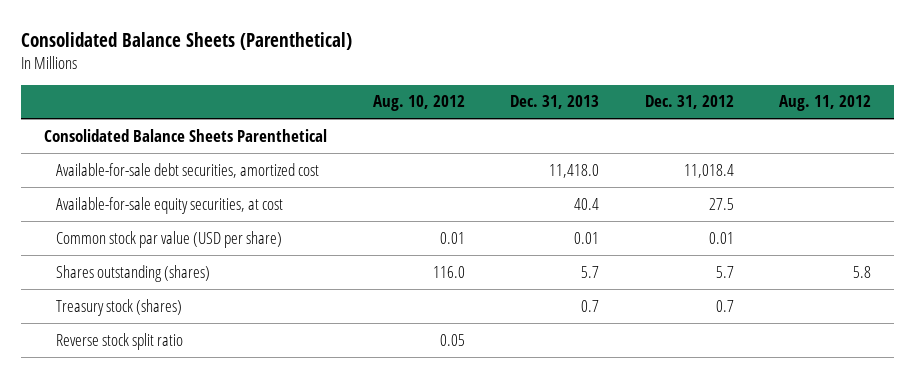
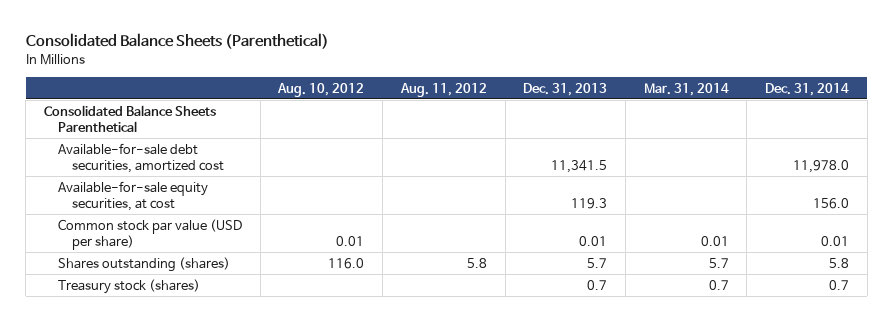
- | Aug. 10, 2012 | Dec. 31, 2013 | Dec. 31, 2012 | Aug. 11, 2012
+ | Aug. 10, 2012 | Aug. 11, 2012 | Dec. 31, 2013 | Mar. 31, 2014 | Dec. 31, 2014
- Available-for-sale debt securities, amortized cost | | 11,418.0 | 11,018.4 |
- Available-for-sale equity securities, at cost | | 40.4 | 27.5 |
+ Available-for-sale debt securities, amortized cost | | | 11,341.5 | | 11,978.0
+ Available-for-sale equity securities, at cost | | | 119.3 | | 156.0
- Reverse stock split ratio | 0.05 | | |

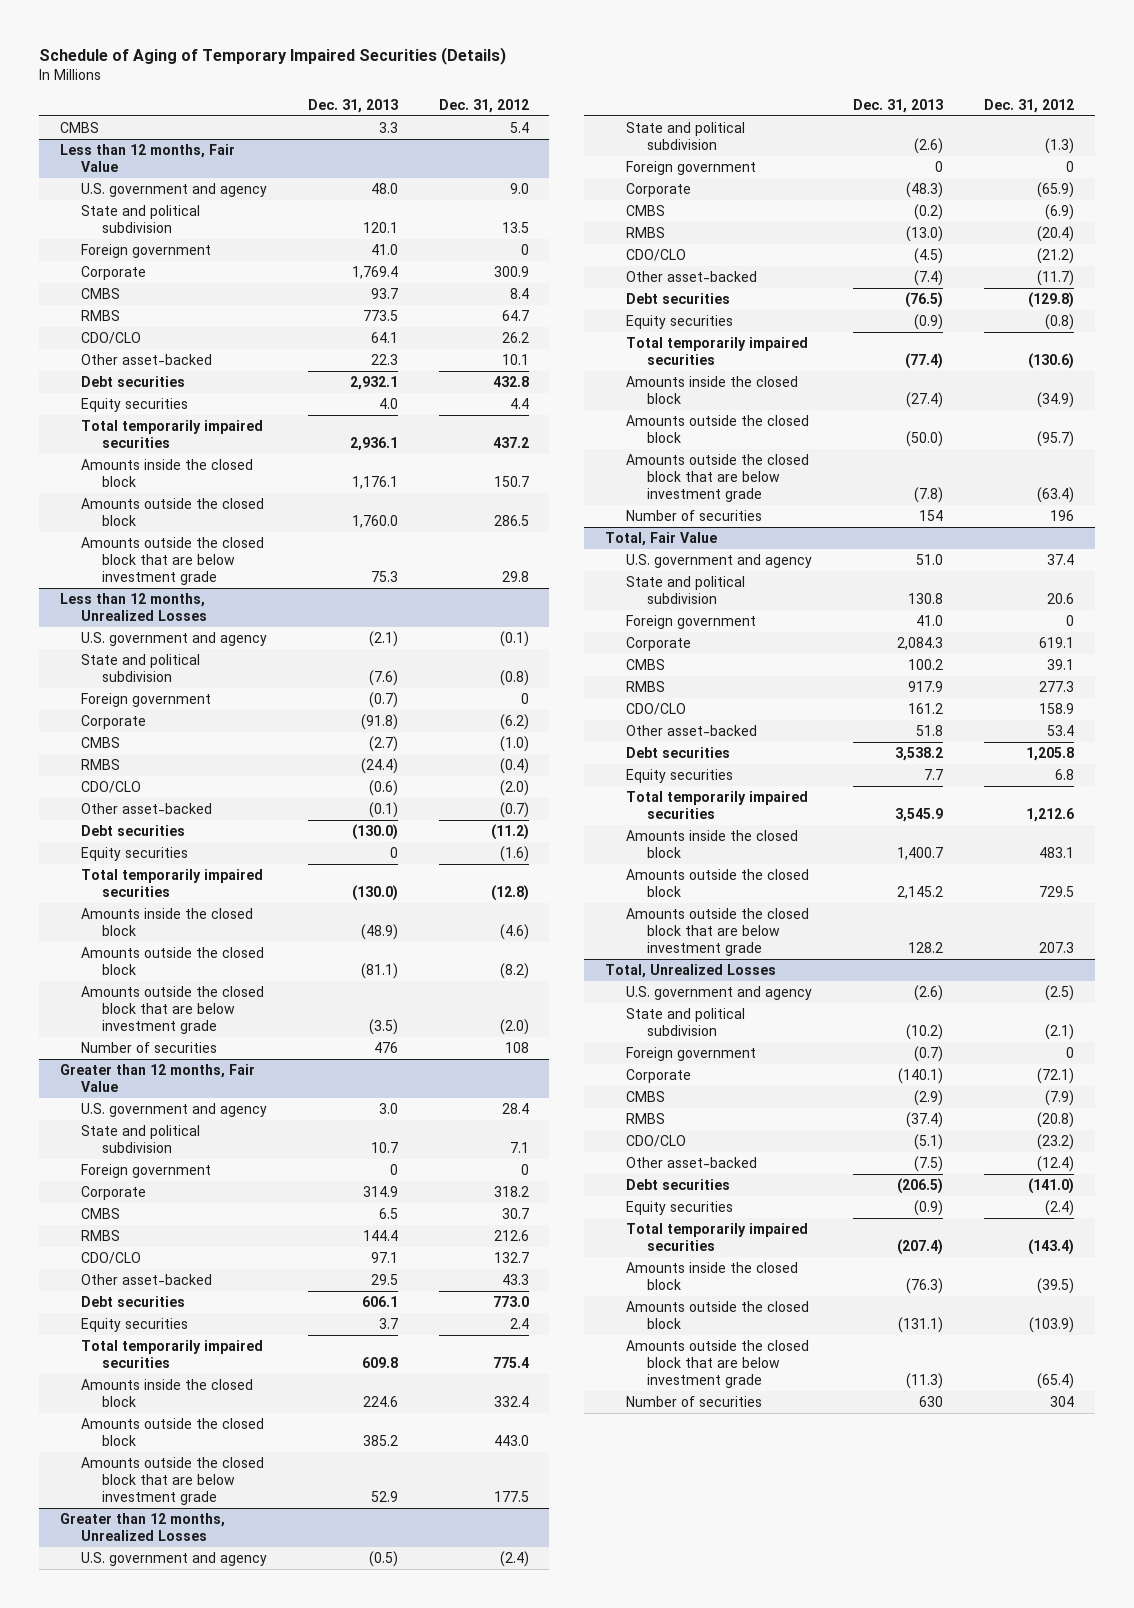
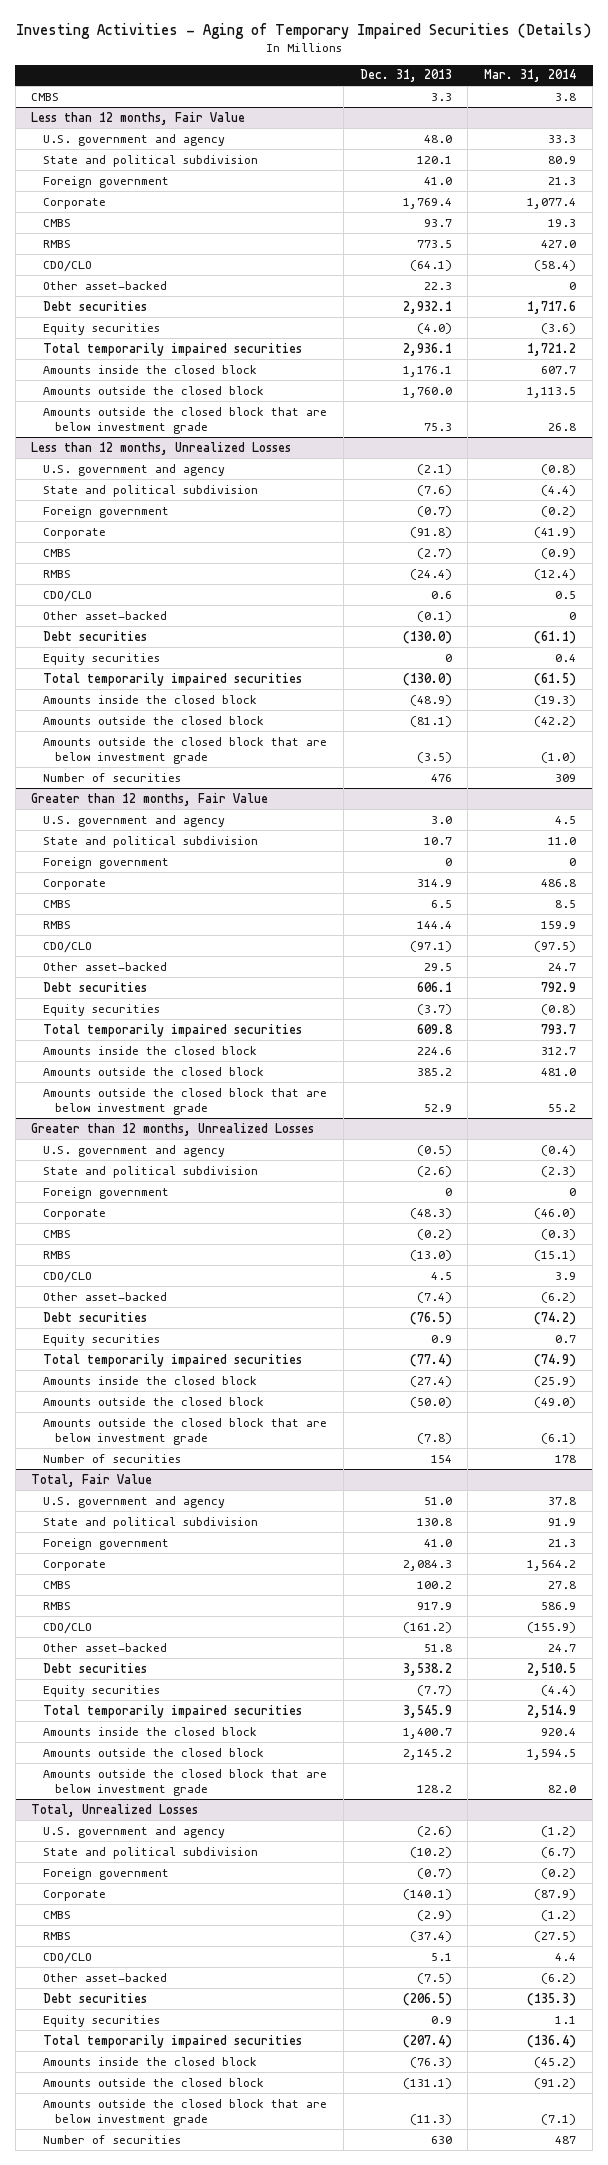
- Schedule of Aging of Temporary Impaired Securities (Details)
+ Investing Activities - Aging of Temporary Impaired Securities (Details)
- | Dec. 31, 2013 | Dec. 31, 2012
+ | Dec. 31, 2013 | Mar. 31, 2014
@ Less than 12 months, Fair Value
- CDO/CLO | 64.1 | 26.2
+ CDO/CLO | (64.1) | (58.4)
- Equity securities | 4.0 | 4.4
+ Equity securities | (4.0) | (3.6)
@ Less than 12 months, Unrealized Losses
- CDO/CLO | (0.6) | (2.0)
+ CDO/CLO | 0.6 | 0.5
@ Greater than 12 months, Fair Value
- CDO/CLO | 97.1 | 132.7
+ CDO/CLO | (97.1) | (97.5)
- Equity securities | 3.7 | 2.4
+ Equity securities | (3.7) | (0.8)
@ Greater than 12 months, Unrealized Losses
- CDO/CLO | (4.5) | (21.2)
+ CDO/CLO | 4.5 | 3.9
- Equity securities | (0.9) | (0.8)
+ Equity securities | 0.9 | 0.7
@ Total, Fair Value
- CDO/CLO | 161.2 | 158.9
+ CDO/CLO | (161.2) | (155.9)
- Equity securities | 7.7 | 6.8
+ Equity securities | (7.7) | (4.4)
@ Total, Unrealized Losses
- CDO/CLO | (5.1) | (23.2)
+ CDO/CLO | 5.1 | 4.4
- Equity securities | (0.9) | (2.4)
+ Equity securities | 0.9 | 1.1

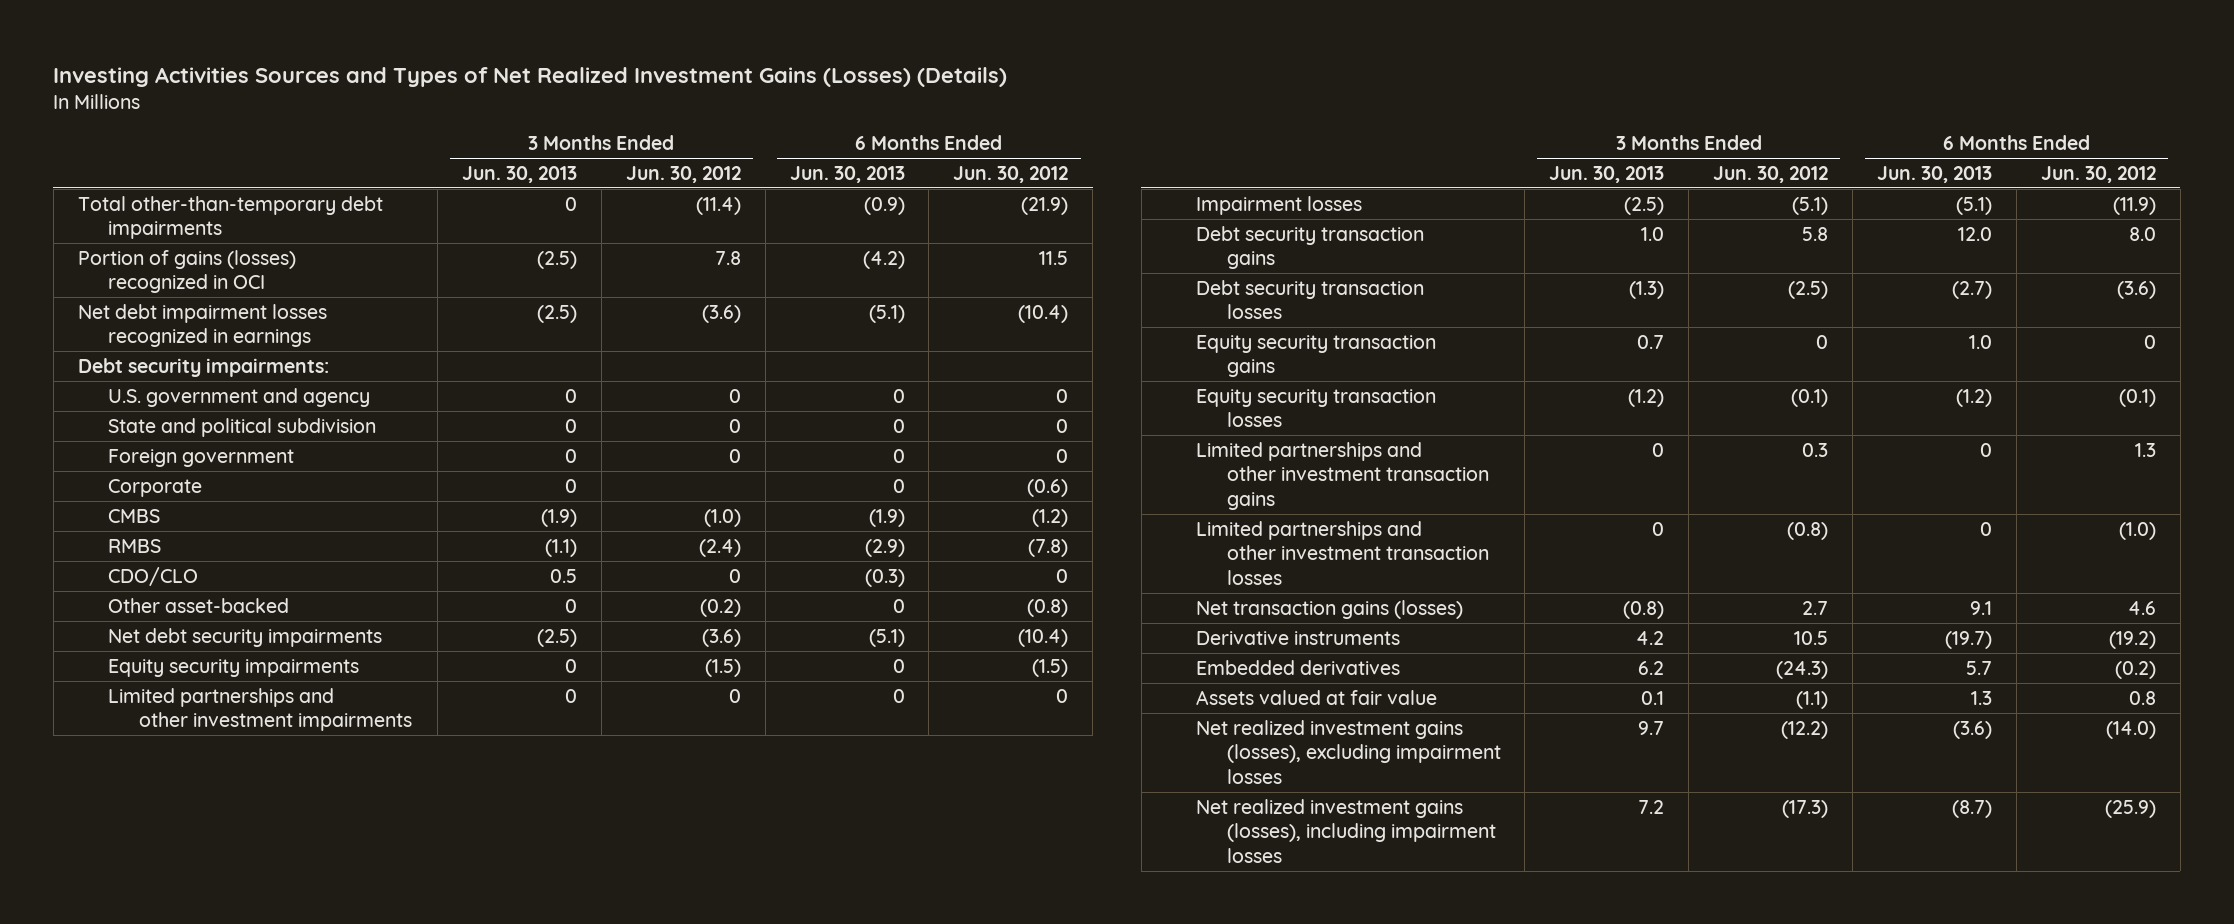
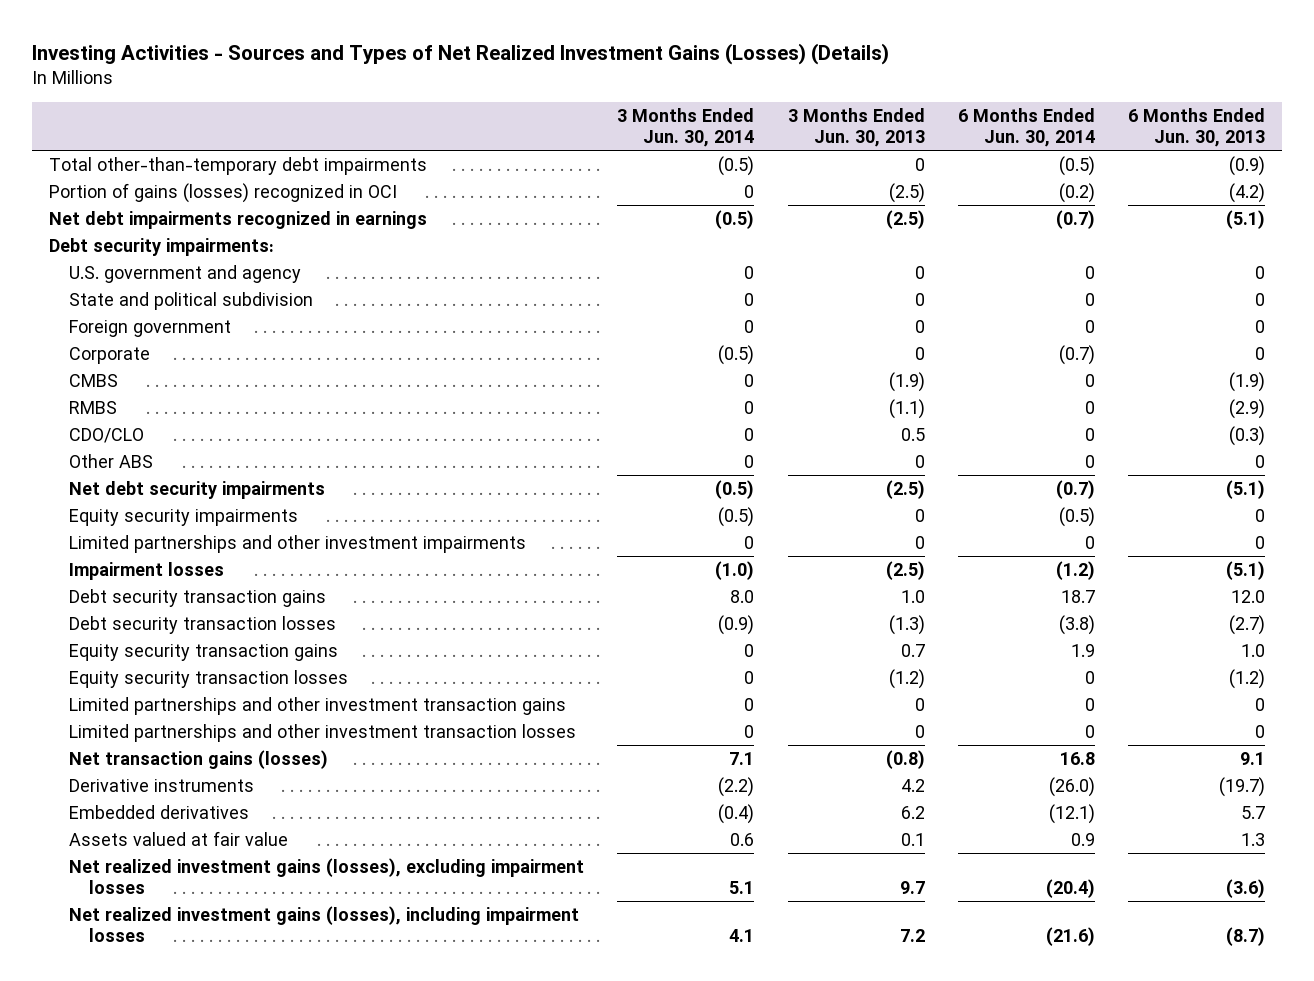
- Investing Activities Sources and Types of Net Realized Investment Gains (Losses) (Details)
+ Investing Activities - Sources and Types of Net Realized Investment Gains (Losses) (Details)
- | 3 Months Ended Jun. 30, 2013 | 3 Months Ended Jun. 30, 2012 | 6 Months Ended Jun. 30, 2013 | 6 Months Ended Jun. 30, 2012
+ | 3 Months Ended Jun. 30, 2014 | 3 Months Ended Jun. 30, 2013 | 6 Months Ended Jun. 30, 2014 | 6 Months Ended Jun. 30, 2013
- Net debt impairment losses recognized in earnings | (2.5) | (3.6) | (5.1) | (10.4)
+ Net debt impairments recognized in earnings | (0.5) | (2.5) | (0.7) | (5.1)
- Other asset-backed | 0 | (0.2) | 0 | (0.8)
+ Other ABS | 0 | 0 | 0 | 0

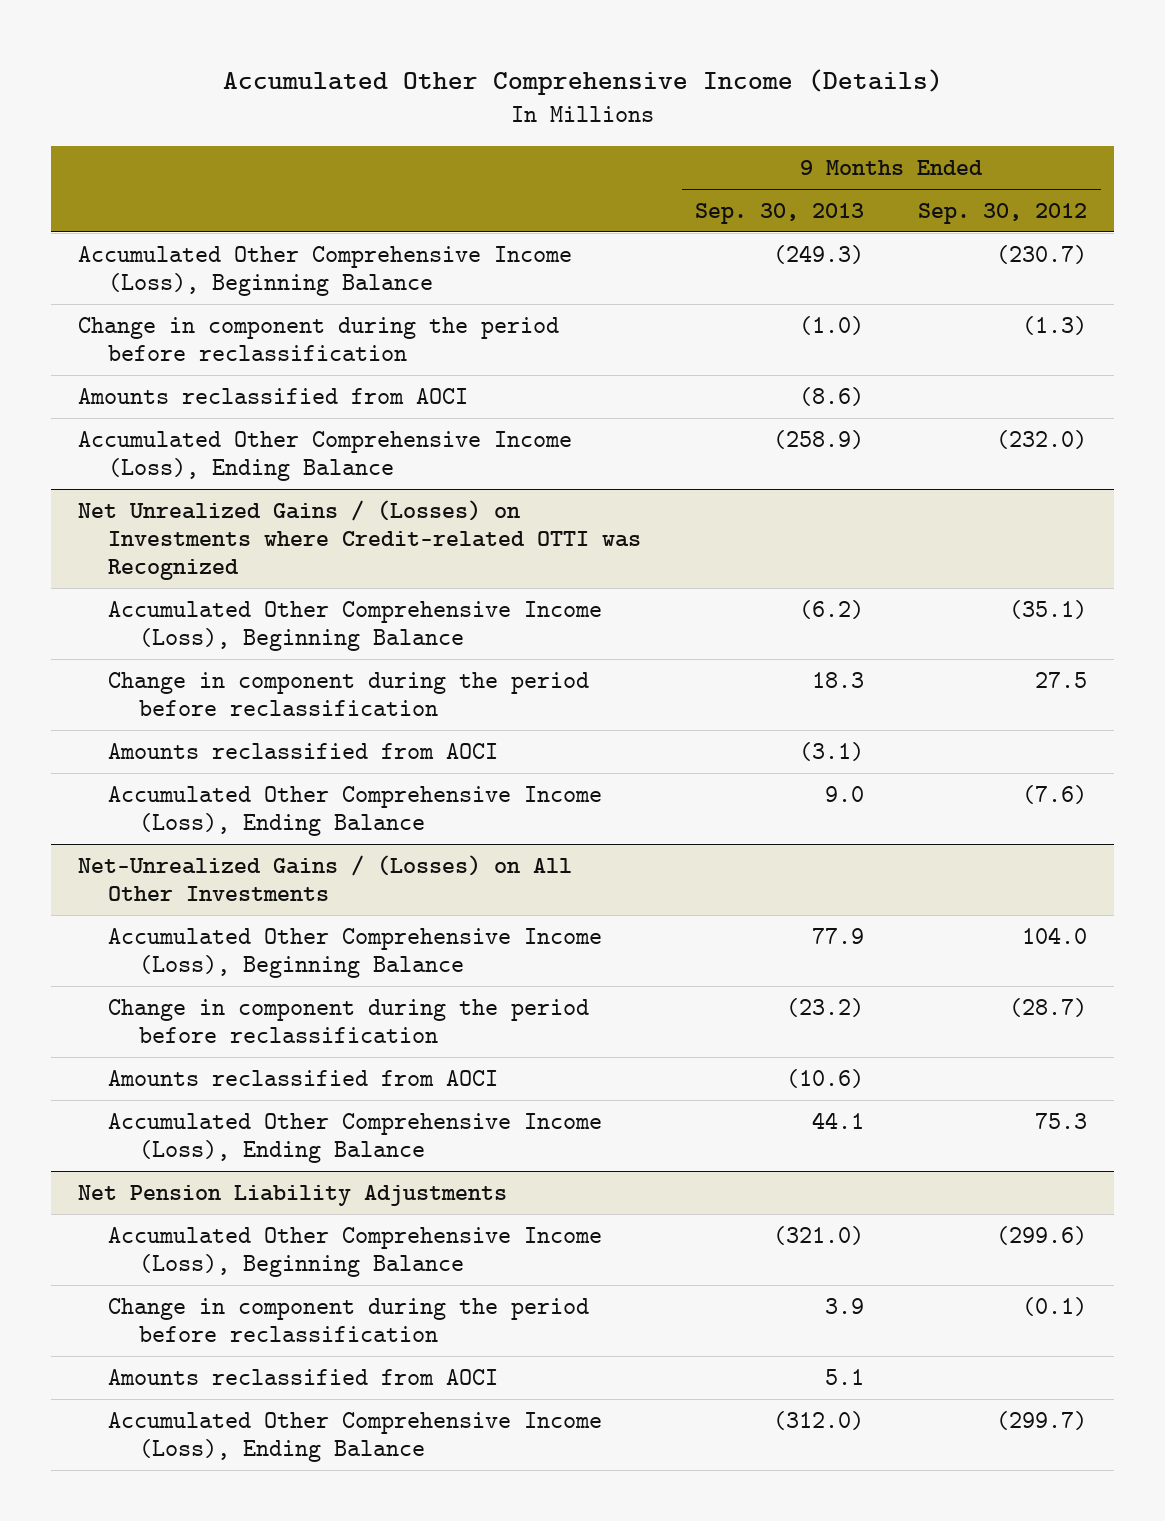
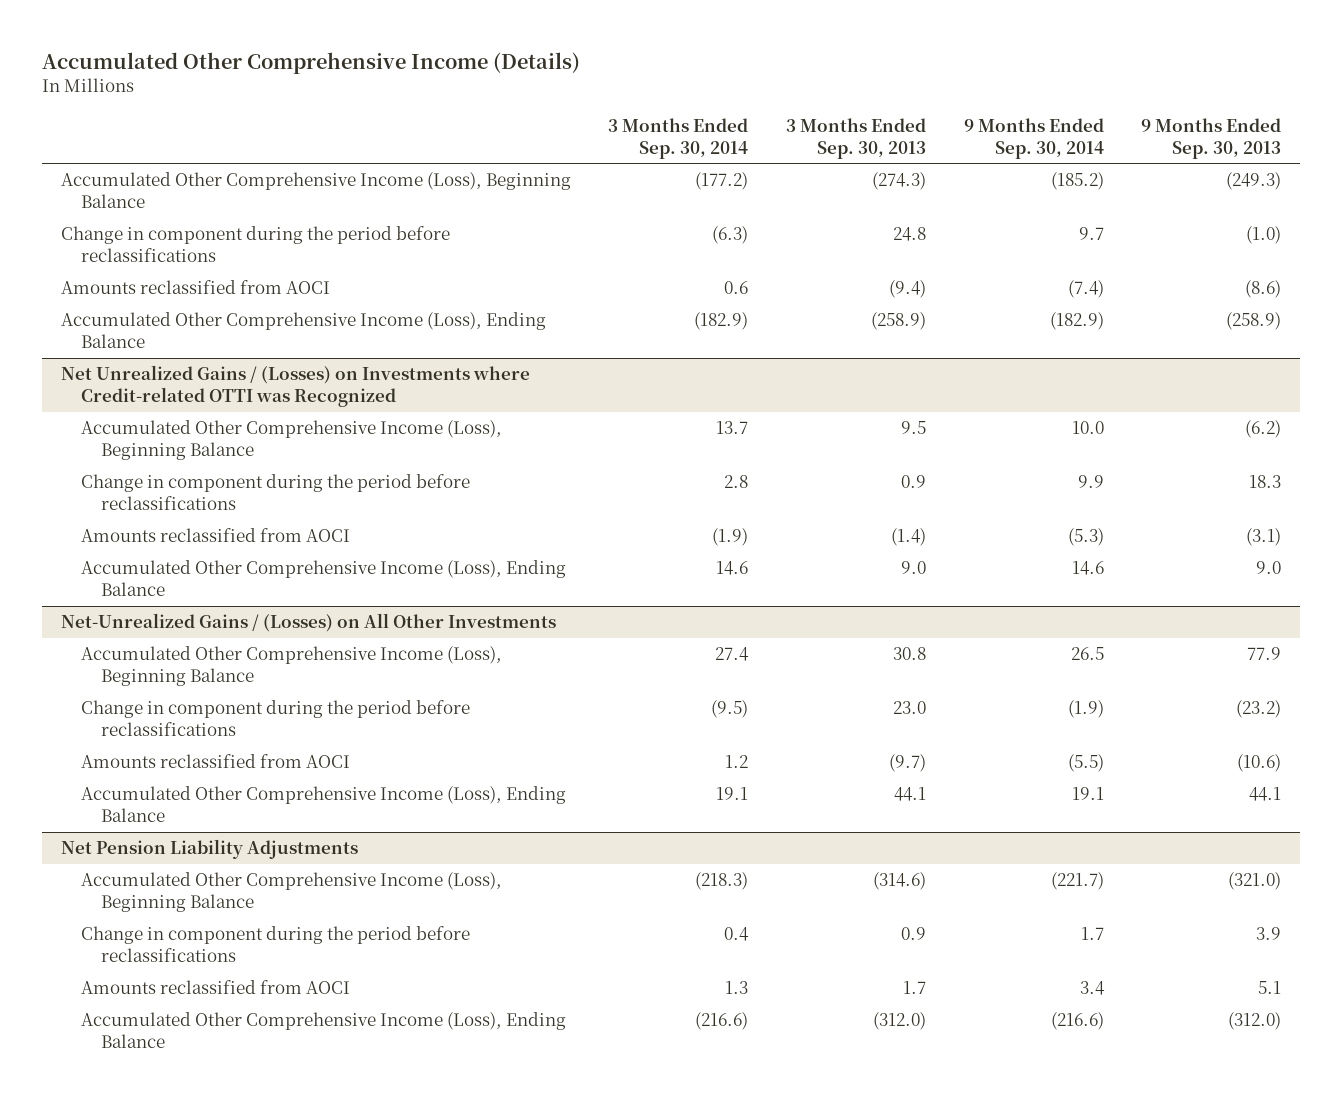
- | 9 Months Ended Sep. 30, 2013 | 9 Months Ended Sep. 30, 2012
+ | 3 Months Ended Sep. 30, 2014 | 3 Months Ended Sep. 30, 2013 | 9 Months Ended Sep. 30, 2014 | 9 Months Ended Sep. 30, 2013
- Change in component during the period before reclassification | (1.0) | (1.3)
+ Change in component during the period before reclassifications | (6.3) | 24.8 | 9.7 | (1.0)
@ Net Unrealized Gains / (Losses) on Investments where Credit-related OTTI was Recognized
- Change in component during the period before reclassification | 18.3 | 27.5
+ Change in component during the period before reclassifications | 2.8 | 0.9 | 9.9 | 18.3
@ Net-Unrealized Gains / (Losses) on All Other Investments
- Change in component during the period before reclassification | (23.2) | (28.7)
+ Change in component during the period before reclassifications | (9.5) | 23.0 | (1.9) | (23.2)
@ Net Pension Liability Adjustments
- Change in component during the period before reclassification | 3.9 | (0.1)
+ Change in component during the period before reclassifications | 0.4 | 0.9 | 1.7 | 3.9

